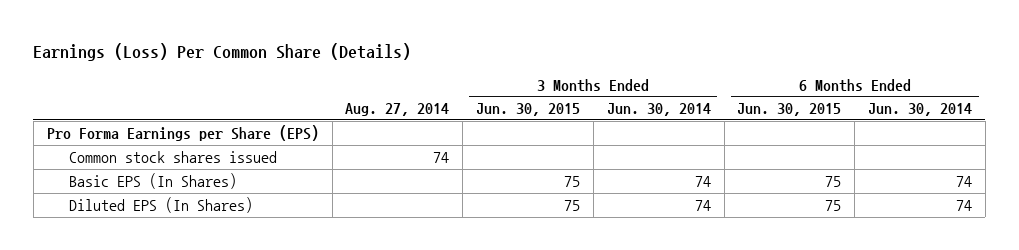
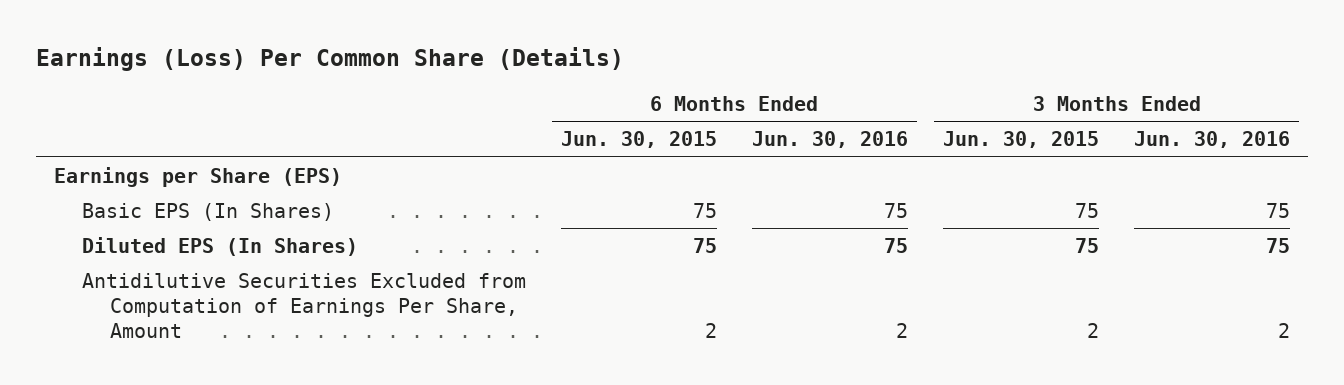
- | Aug. 27, 2014 | 3 Months Ended Jun. 30, 2015 | 3 Months Ended Jun. 30, 2014 | 6 Months Ended Jun. 30, 2015 | 6 Months Ended Jun. 30, 2014
+ | 6 Months Ended Jun. 30, 2015 | 6 Months Ended Jun. 30, 2016 | 3 Months Ended Jun. 30, 2015 | 3 Months Ended Jun. 30, 2016
- Pro Forma Earnings per Share (EPS)
- Common stock shares issued | 74 | | | |
+ Earnings per Share (EPS)
+ Antidilutive Securities Excluded from Computation of Earnings Per Share, Amount | 2 | 2 | 2 | 2

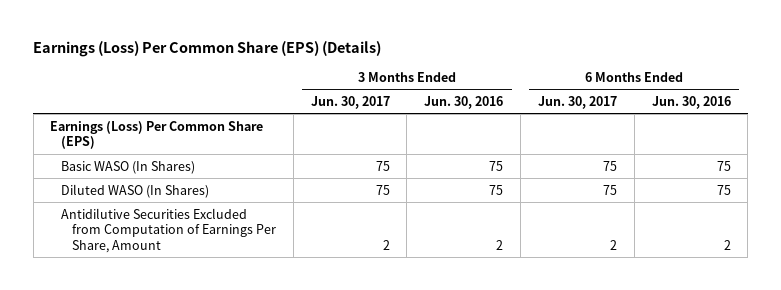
- Earnings (Loss) Per Common Share (Details)
+ Earnings (Loss) Per Common Share (EPS) (Details)
- | 6 Months Ended Jun. 30, 2015 | 6 Months Ended Jun. 30, 2016 | 3 Months Ended Jun. 30, 2015 | 3 Months Ended Jun. 30, 2016
+ | 3 Months Ended Jun. 30, 2017 | 3 Months Ended Jun. 30, 2016 | 6 Months Ended Jun. 30, 2017 | 6 Months Ended Jun. 30, 2016
- Earnings per Share (EPS)
- Basic EPS (In Shares) | 75 | 75 | 75 | 75
- Diluted EPS (In Shares) | 75 | 75 | 75 | 75
+ Earnings (Loss) Per Common Share (EPS)
+ Basic WASO (In Shares) | 75 | 75 | 75 | 75
+ Diluted WASO (In Shares) | 75 | 75 | 75 | 75

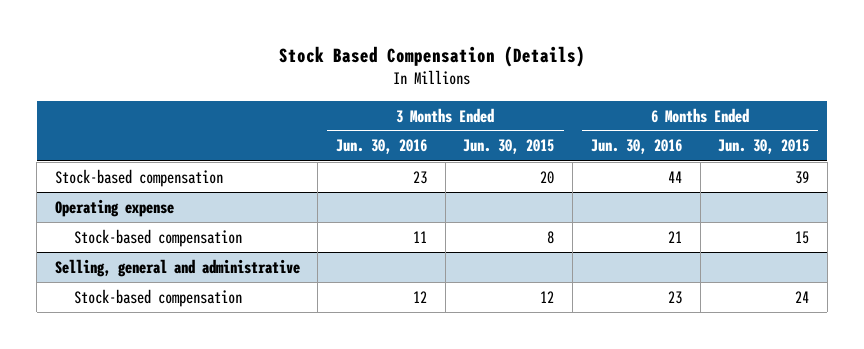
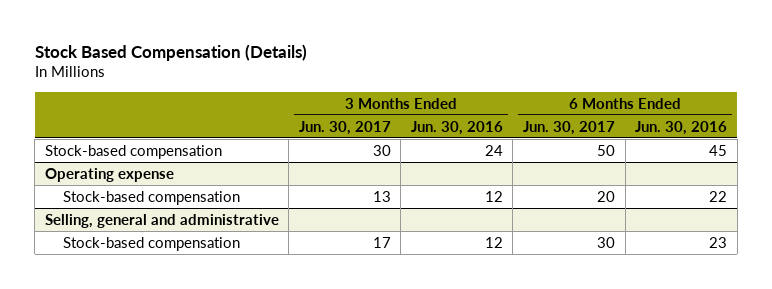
- | 3 Months Ended Jun. 30, 2016 | 3 Months Ended Jun. 30, 2015 | 6 Months Ended Jun. 30, 2016 | 6 Months Ended Jun. 30, 2015
+ | 3 Months Ended Jun. 30, 2017 | 3 Months Ended Jun. 30, 2016 | 6 Months Ended Jun. 30, 2017 | 6 Months Ended Jun. 30, 2016
- Stock-based compensation | 23 | 20 | 44 | 39
+ Stock-based compensation | 30 | 24 | 50 | 45
@ Operating expense
- Stock-based compensation | 11 | 8 | 21 | 15
+ Stock-based compensation | 13 | 12 | 20 | 22

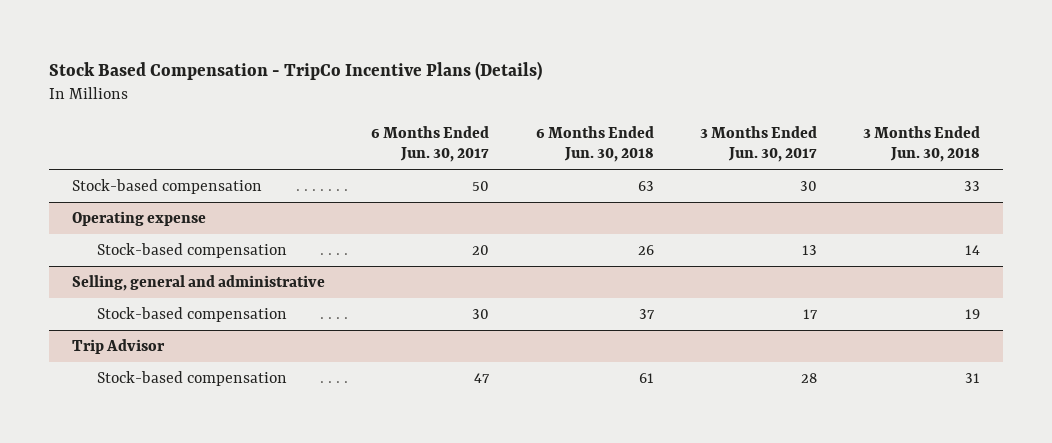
- Stock Based Compensation (Details)
+ Stock Based Compensation - TripCo Incentive Plans (Details)
- | 3 Months Ended Jun. 30, 2017 | 3 Months Ended Jun. 30, 2016 | 6 Months Ended Jun. 30, 2017 | 6 Months Ended Jun. 30, 2016
+ | 6 Months Ended Jun. 30, 2017 | 6 Months Ended Jun. 30, 2018 | 3 Months Ended Jun. 30, 2017 | 3 Months Ended Jun. 30, 2018
+ Trip Advisor
+ Stock-based compensation | 47 | 61 | 28 | 31

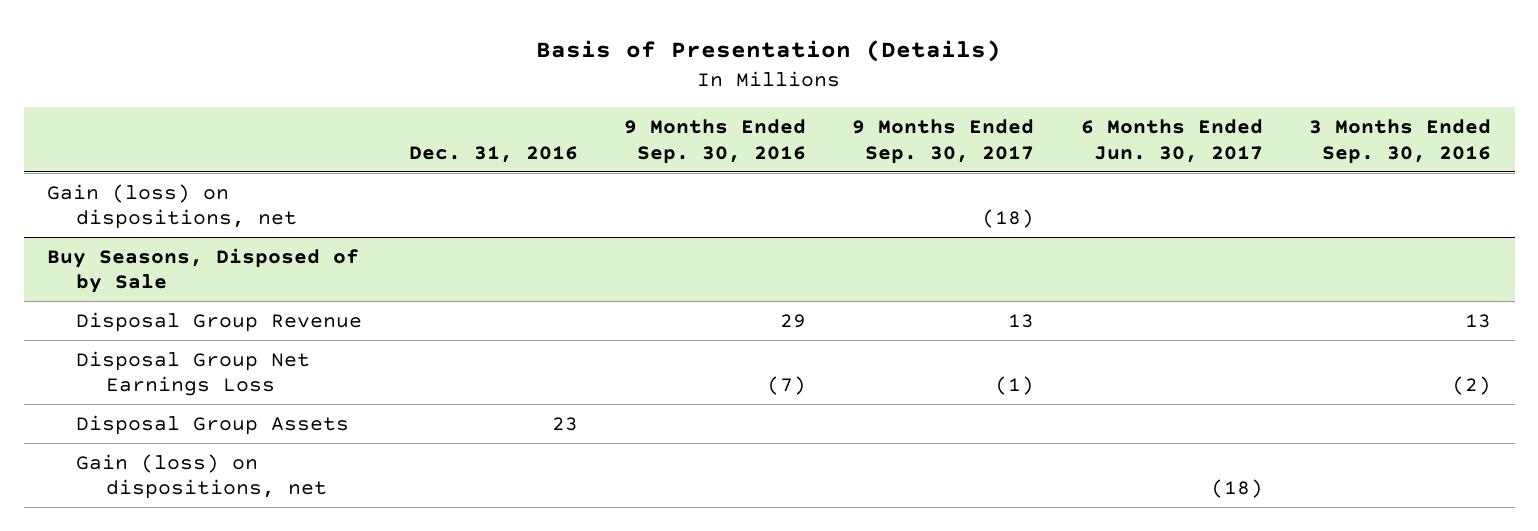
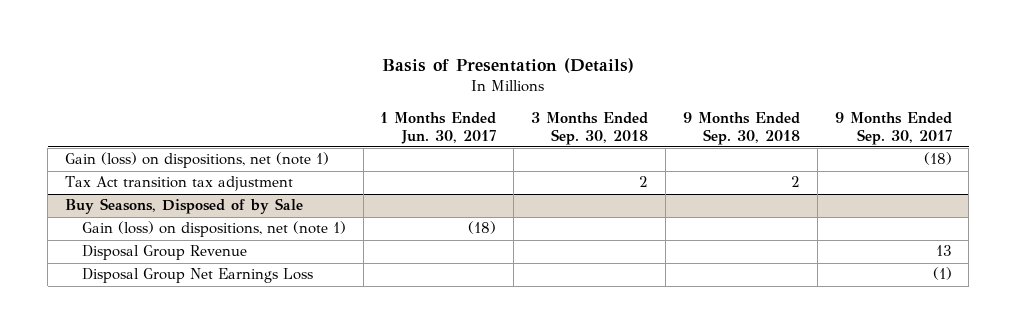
- | Dec. 31, 2016 | 9 Months Ended Sep. 30, 2016 | 9 Months Ended Sep. 30, 2017 | 6 Months Ended Jun. 30, 2017 | 3 Months Ended Sep. 30, 2016
+ | 1 Months Ended Jun. 30, 2017 | 3 Months Ended Sep. 30, 2018 | 9 Months Ended Sep. 30, 2018 | 9 Months Ended Sep. 30, 2017
- Gain (loss) on dispositions, net | | | (18) | |
+ Gain (loss) on dispositions, net (note 1) | | | | (18)
+ Tax Act transition tax adjustment | | 2 | 2 |
@ Buy Seasons, Disposed of by Sale
+ Gain (loss) on dispositions, net (note 1) | (18) | | |
- Disposal Group Assets | 23 | | | |
- Gain (loss) on dispositions, net | | | | (18) |

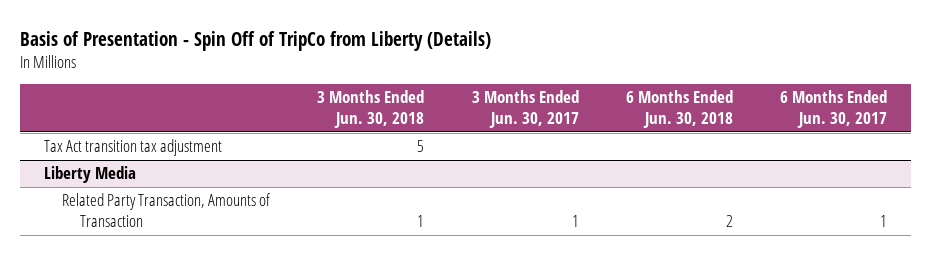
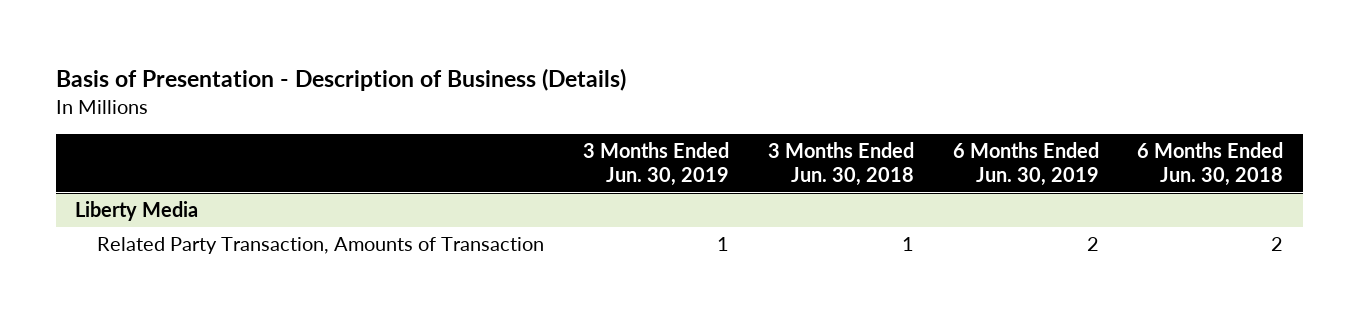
- Basis of Presentation - Spin Off of TripCo from Liberty (Details)
+ Basis of Presentation - Description of Business (Details)
- | 3 Months Ended Jun. 30, 2018 | 3 Months Ended Jun. 30, 2017 | 6 Months Ended Jun. 30, 2018 | 6 Months Ended Jun. 30, 2017
+ | 3 Months Ended Jun. 30, 2019 | 3 Months Ended Jun. 30, 2018 | 6 Months Ended Jun. 30, 2019 | 6 Months Ended Jun. 30, 2018
- Tax Act transition tax adjustment | 5 | | |

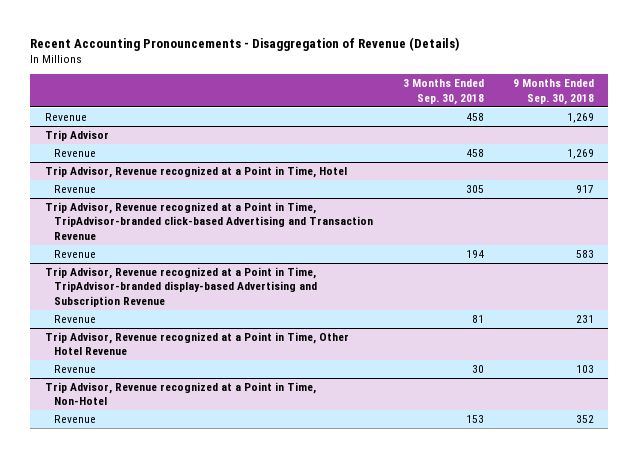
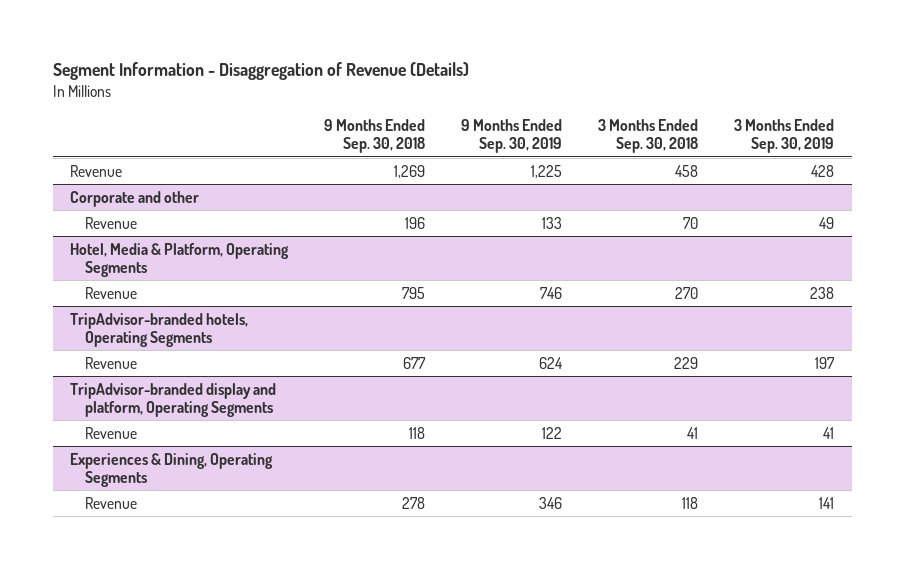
- Recent Accounting Pronouncements - Disaggregation of Revenue (Details)
+ Segment Information - Disaggregation of Revenue (Details)
- | 3 Months Ended Sep. 30, 2018 | 9 Months Ended Sep. 30, 2018
+ | 9 Months Ended Sep. 30, 2018 | 9 Months Ended Sep. 30, 2019 | 3 Months Ended Sep. 30, 2018 | 3 Months Ended Sep. 30, 2019
- Trip Advisor
- Revenue | 458 | 1,269
- Trip Advisor, Revenue recognized at a Point in Time, Hotel
- Revenue | 305 | 917
- Trip Advisor, Revenue recognized at a Point in Time, TripAdvisor-branded click-based Advertising and Transaction Revenue
- Revenue | 194 | 583
- Trip Advisor, Revenue recognized at a Point in Time, TripAdvisor-branded display-based Advertising and Subscription Revenue
- Revenue | 81 | 231
- Trip Advisor, Revenue recognized at a Point in Time, Other Hotel Revenue
- Revenue | 30 | 103
- Trip Advisor, Revenue recognized at a Point in Time, Non-Hotel
- Revenue | 153 | 352
+ Corporate and other
+ Revenue | 196 | 133 | 70 | 49
+ Hotel, Media & Platform, Operating Segments
+ Revenue | 795 | 746 | 270 | 238
+ TripAdvisor-branded hotels, Operating Segments
+ Revenue | 677 | 624 | 229 | 197
+ TripAdvisor-branded display and platform, Operating Segments
+ Revenue | 118 | 122 | 41 | 41
+ Experiences & Dining, Operating Segments
+ Revenue | 278 | 346 | 118 | 141

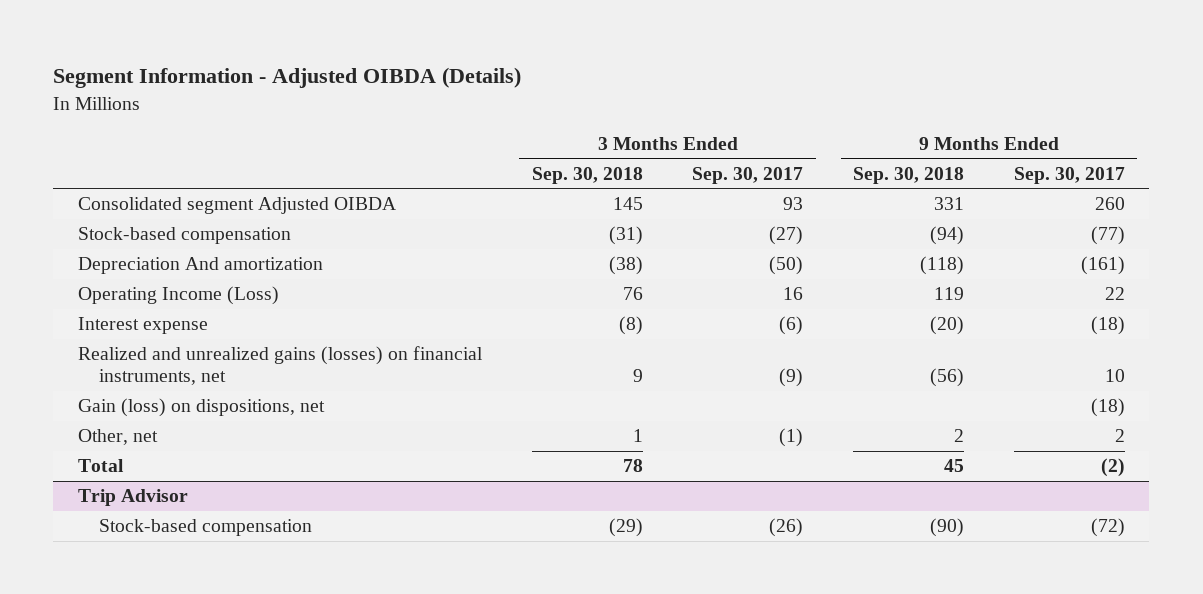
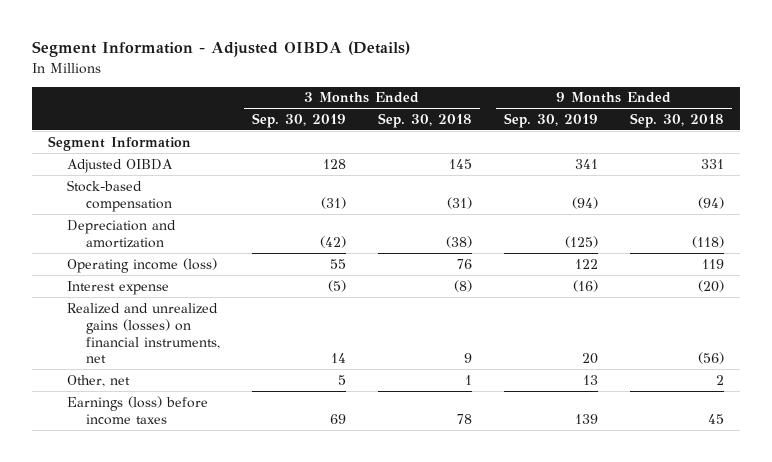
- | 3 Months Ended Sep. 30, 2018 | 3 Months Ended Sep. 30, 2017 | 9 Months Ended Sep. 30, 2018 | 9 Months Ended Sep. 30, 2017
+ | 3 Months Ended Sep. 30, 2019 | 3 Months Ended Sep. 30, 2018 | 9 Months Ended Sep. 30, 2019 | 9 Months Ended Sep. 30, 2018
- Consolidated segment Adjusted OIBDA | 145 | 93 | 331 | 260
+ Segment Information
+ Adjusted OIBDA | 128 | 145 | 341 | 331
- Depreciation And amortization | (38) | (50) | (118) | (161)
- Operating Income (Loss) | 76 | 16 | 119 | 22
+ Depreciation and amortization | (42) | (38) | (125) | (118)
+ Operating income (loss) | 55 | 76 | 122 | 119
- Gain (loss) on dispositions, net | | | | (18)
- Total | 78 | | 45 | (2)
- Trip Advisor
- Stock-based compensation | (29) | (26) | (90) | (72)
+ Earnings (loss) before income taxes | 69 | 78 | 139 | 45

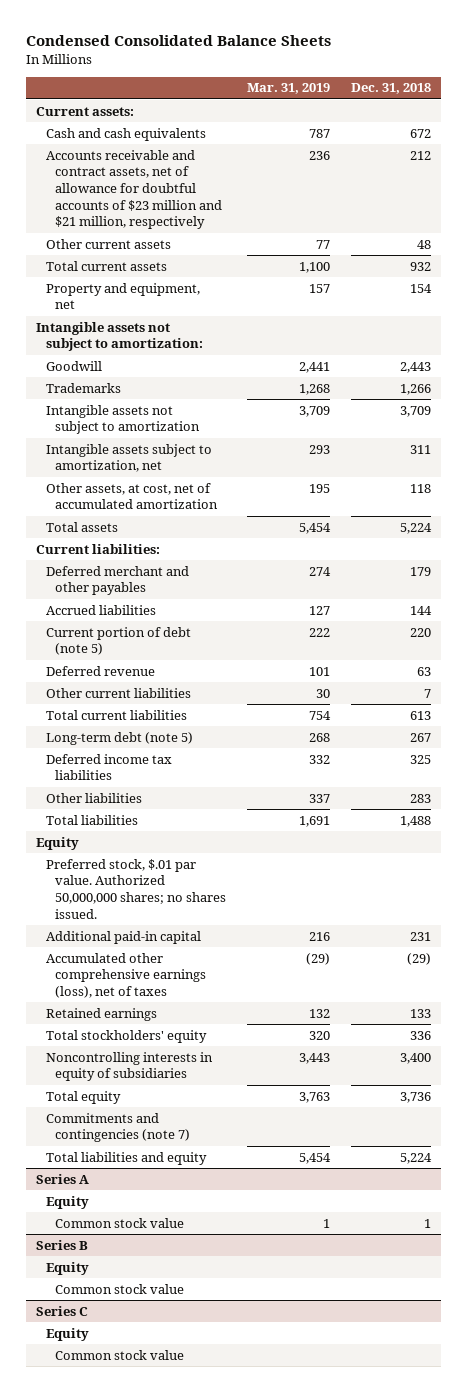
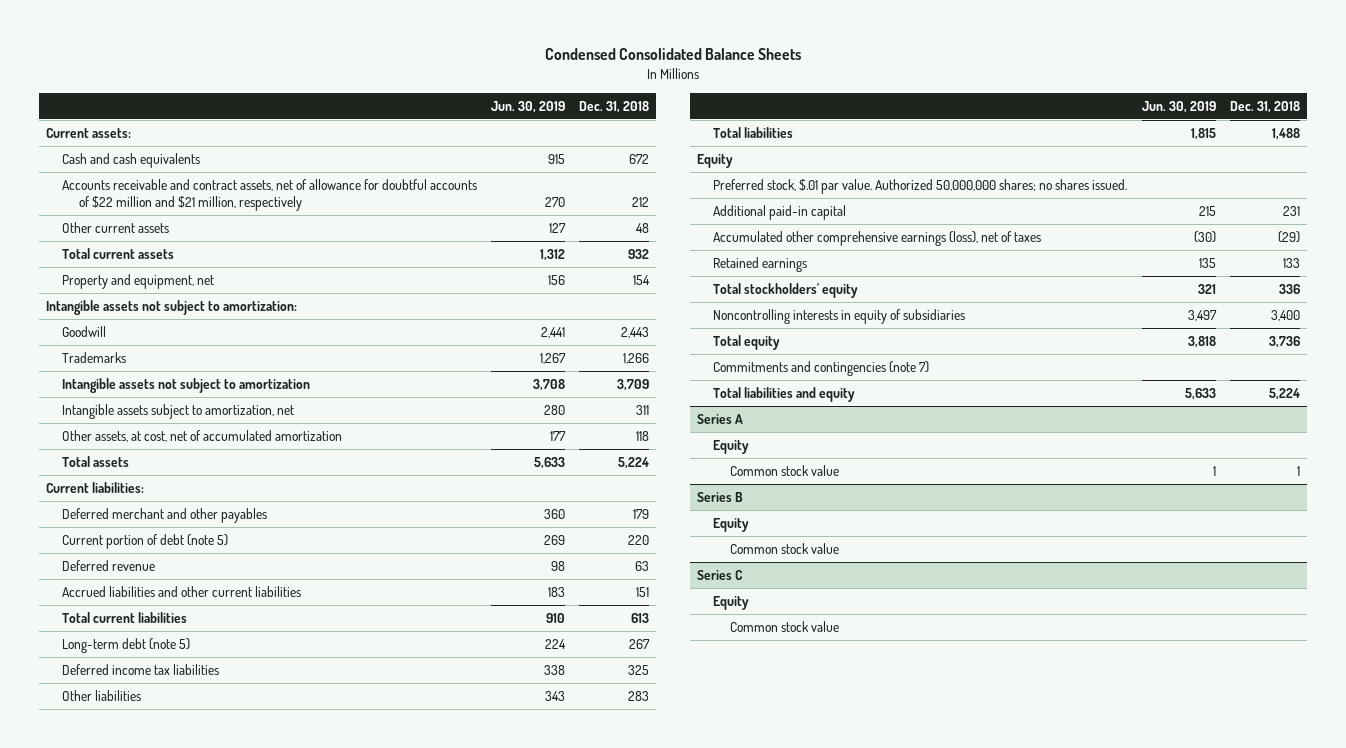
- | Mar. 31, 2019 | Dec. 31, 2018
+ | Jun. 30, 2019 | Dec. 31, 2018
- Accounts receivable and contract assets, net of allowance for doubtful accounts of $23 million and $21 million, respectively | 236 | 212
+ Accounts receivable and contract assets, net of allowance for doubtful accounts of $22 million and $21 million, respectively | 270 | 212
- Accrued liabilities | 127 | 144
- Other current liabilities | 30 | 7
+ Accrued liabilities and other current liabilities | 183 | 151

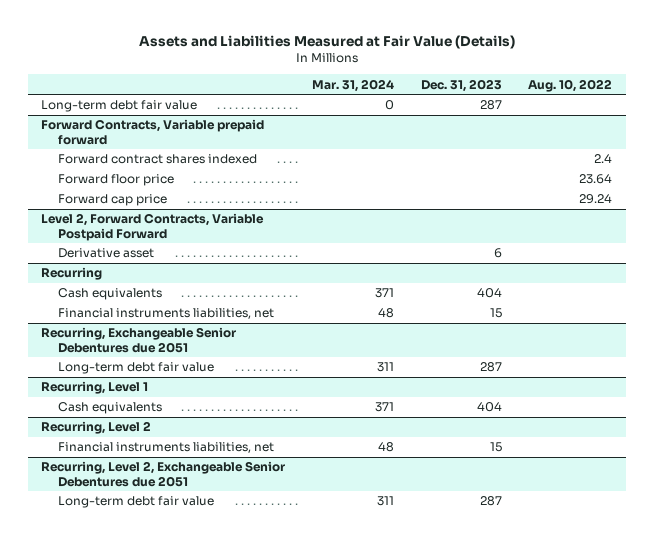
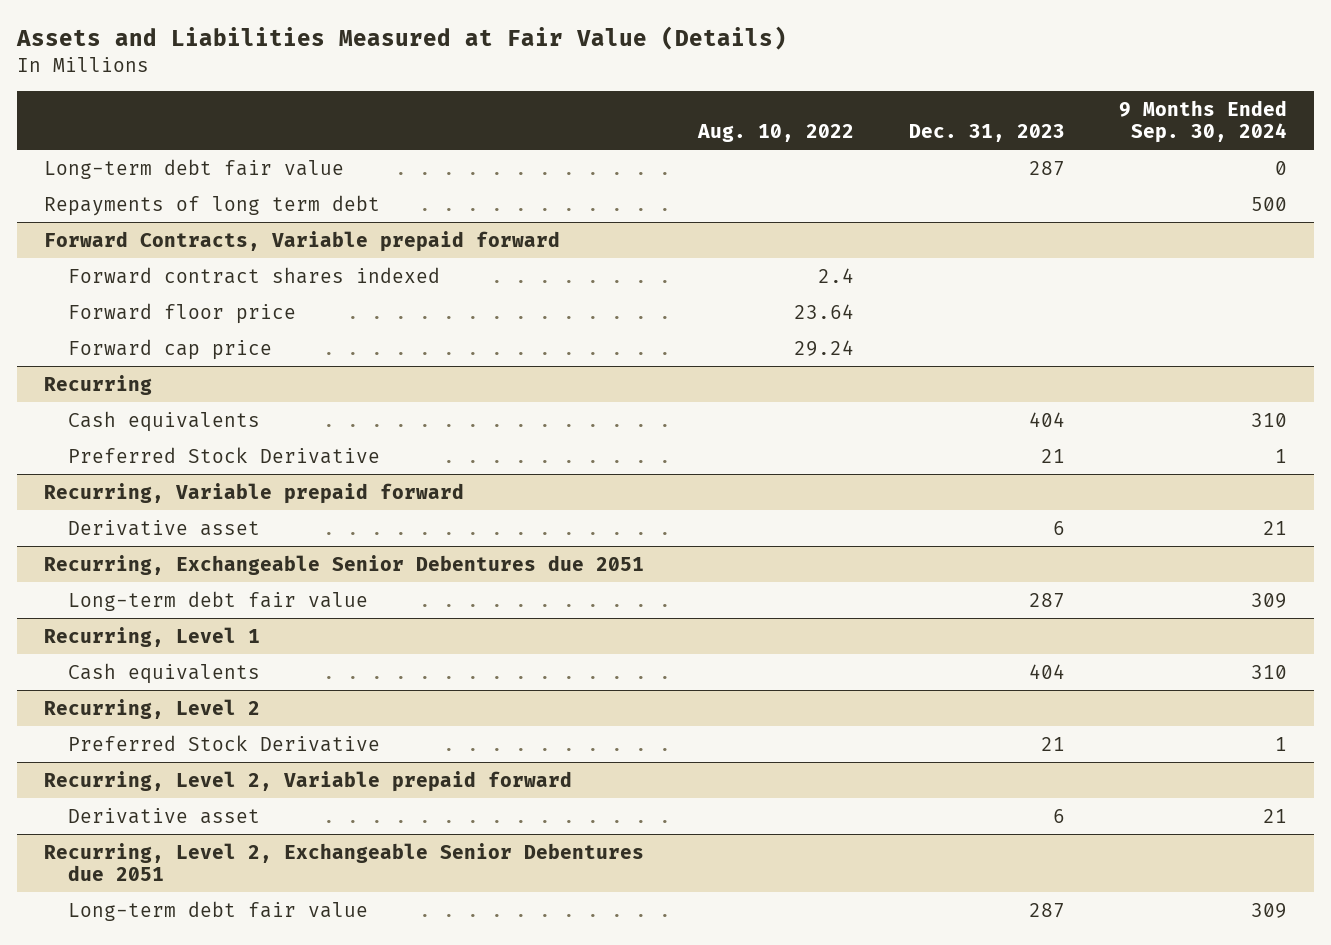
- | Mar. 31, 2024 | Dec. 31, 2023 | Aug. 10, 2022
+ | Aug. 10, 2022 | Dec. 31, 2023 | 9 Months Ended Sep. 30, 2024
+ Repayments of long term debt | | | 500
- Level 2, Forward Contracts, Variable Postpaid Forward
- Derivative asset | | 6 |
@ Recurring
- Financial instruments liabilities, net | 48 | 15 |
+ Preferred Stock Derivative | | 21 | 1
+ Recurring, Variable prepaid forward
+ Derivative asset | | 6 | 21
@ Recurring, Level 2
- Financial instruments liabilities, net | 48 | 15 |
+ Preferred Stock Derivative | | 21 | 1
+ Recurring, Level 2, Variable prepaid forward
+ Derivative asset | | 6 | 21

